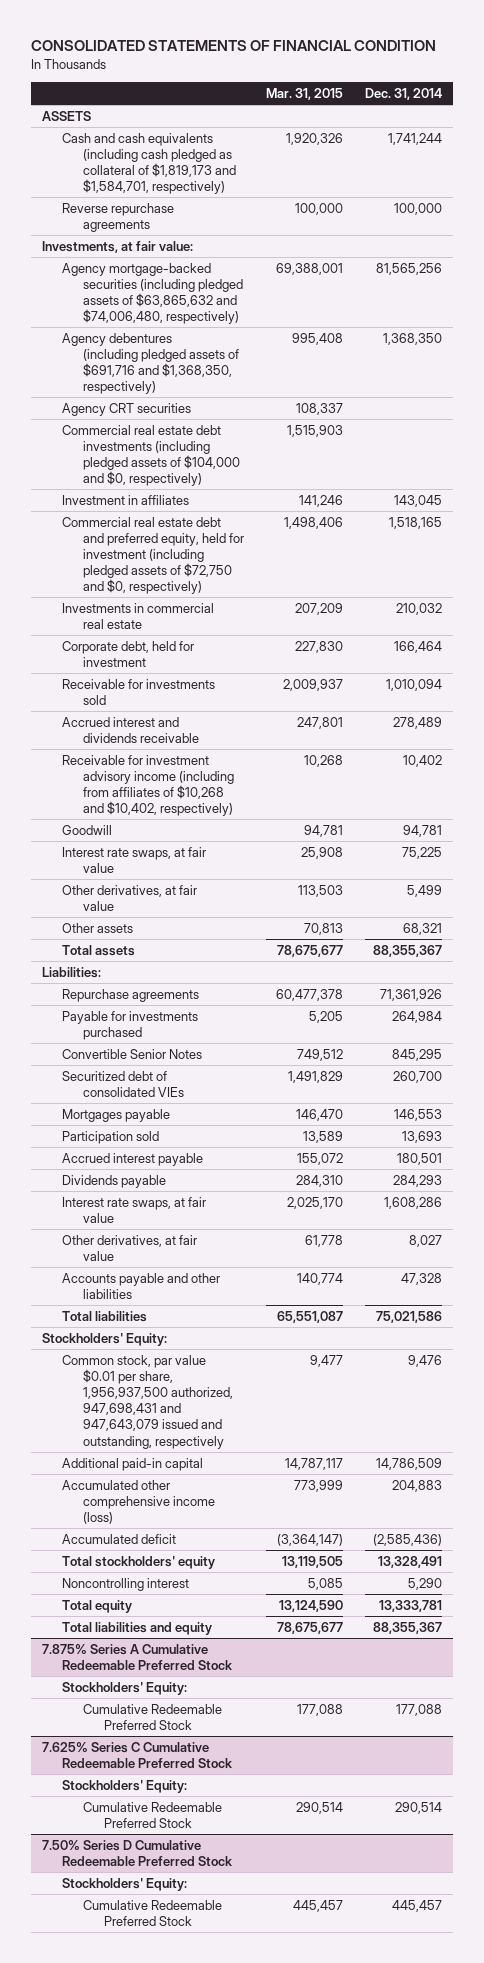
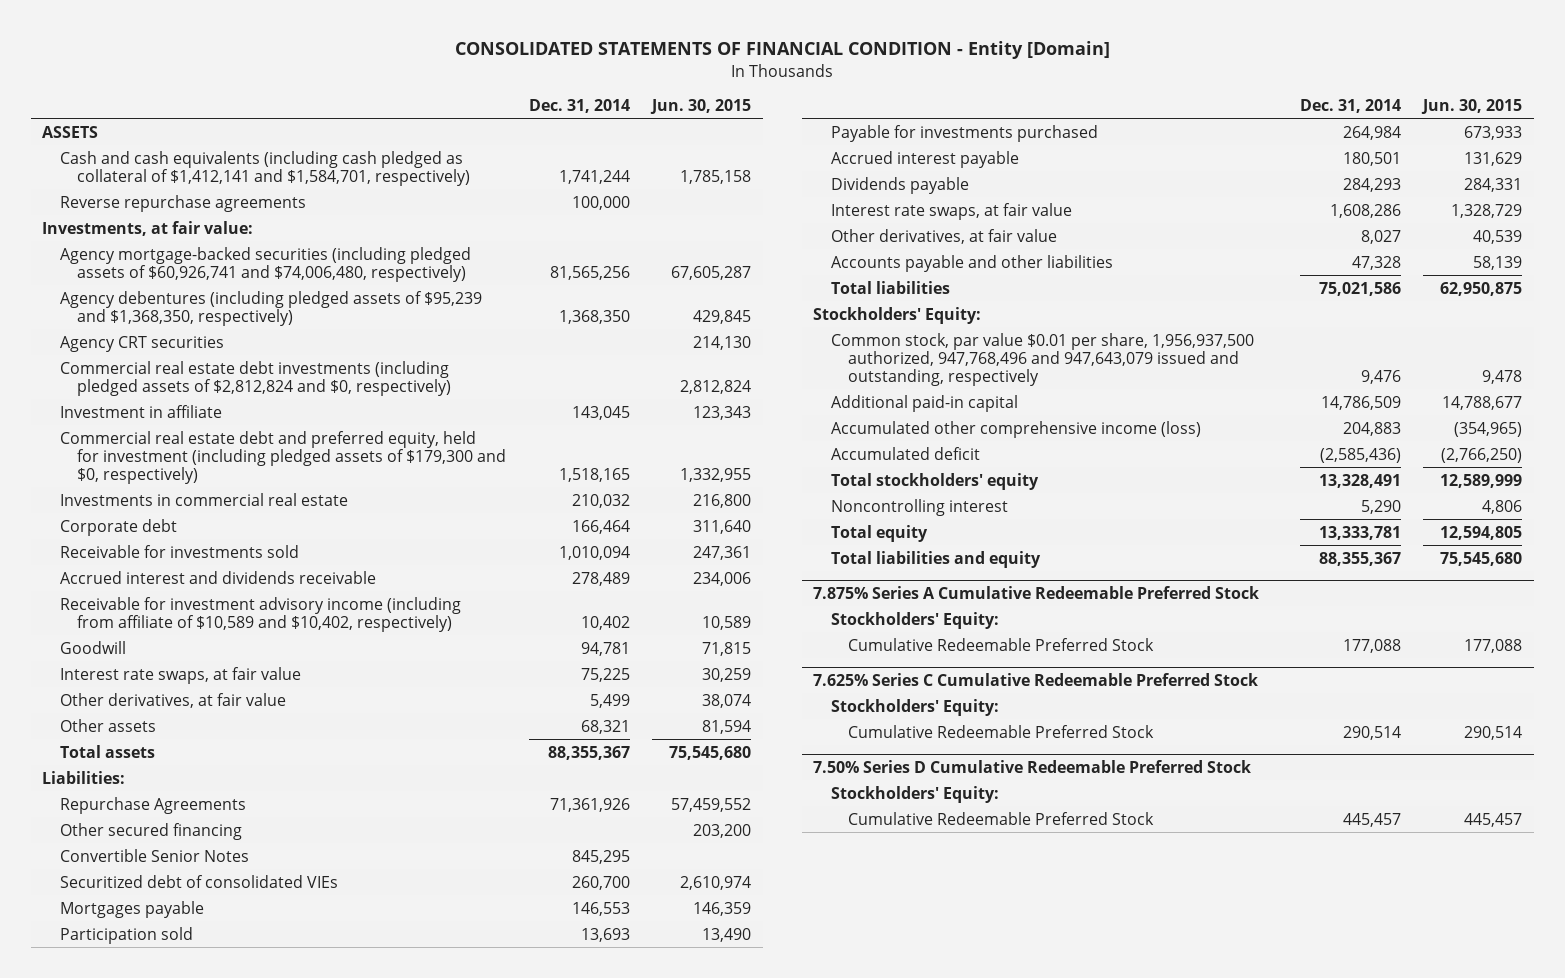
- CONSOLIDATED STATEMENTS OF FINANCIAL CONDITION
+ CONSOLIDATED STATEMENTS OF FINANCIAL CONDITION - Entity [Domain]
- | Mar. 31, 2015 | Dec. 31, 2014
+ | Dec. 31, 2014 | Jun. 30, 2015
- Cash and cash equivalents (including cash pledged as collateral of $1,819,173 and $1,584,701, respectively) | 1,920,326 | 1,741,244
+ Cash and cash equivalents (including cash pledged as collateral of $1,412,141 and $1,584,701, respectively) | 1,741,244 | 1,785,158
- Agency mortgage-backed securities (including pledged assets of $63,865,632 and $74,006,480, respectively) | 69,388,001 | 81,565,256
- Agency debentures (including pledged assets of $691,716 and $1,368,350, respectively) | 995,408 | 1,368,350
+ Agency mortgage-backed securities (including pledged assets of $60,926,741 and $74,006,480, respectively) | 81,565,256 | 67,605,287
+ Agency debentures (including pledged assets of $95,239 and $1,368,350, respectively) | 1,368,350 | 429,845
- Commercial real estate debt investments (including pledged assets of $104,000 and $0, respectively) | 1,515,903 |
- Investment in affiliates | 141,246 | 143,045
- Commercial real estate debt and preferred equity, held for investment (including pledged assets of $72,750 and $0, respectively) | 1,498,406 | 1,518,165
+ Commercial real estate debt investments (including pledged assets of $2,812,824 and $0, respectively) | | 2,812,824
+ Investment in affiliate | 143,045 | 123,343
+ Commercial real estate debt and preferred equity, held for investment (including pledged assets of $179,300 and $0, respectively) | 1,518,165 | 1,332,955
- Corporate debt, held for investment | 227,830 | 166,464
+ Corporate debt | 166,464 | 311,640
- Receivable for investment advisory income (including from affiliates of $10,268 and $10,402, respectively) | 10,268 | 10,402
+ Receivable for investment advisory income (including from affiliate of $10,589 and $10,402, respectively) | 10,402 | 10,589
- Repurchase agreements | 60,477,378 | 71,361,926
+ Repurchase Agreements | 71,361,926 | 57,459,552
+ Other secured financing | | 203,200
moved down: Payable for investments purchased | 264,984 | 673,933
- Common stock, par value $0.01 per share, 1,956,937,500 authorized, 947,698,431 and 947,643,079 issued and outstanding, respectively | 9,477 | 9,476
+ Common stock, par value $0.01 per share, 1,956,937,500 authorized, 947,768,496 and 947,643,079 issued and outstanding, respectively | 9,476 | 9,478

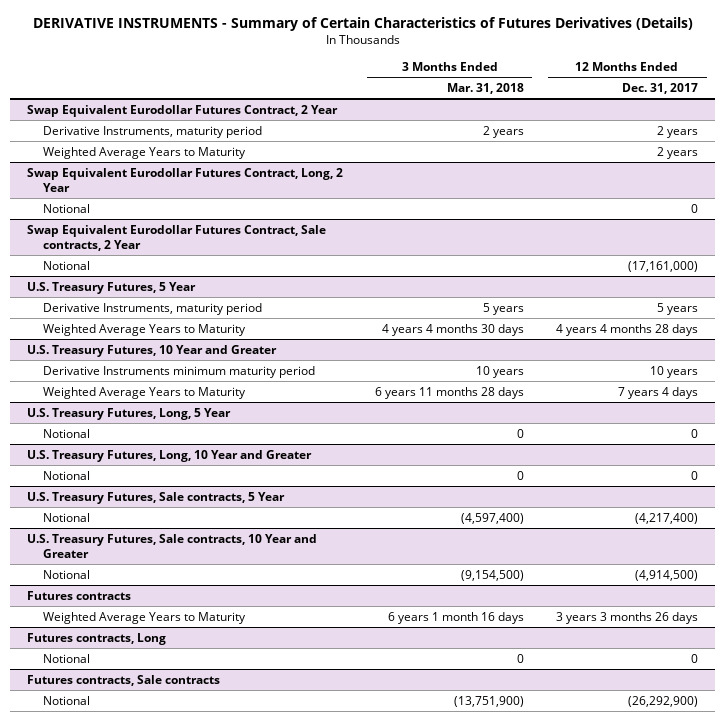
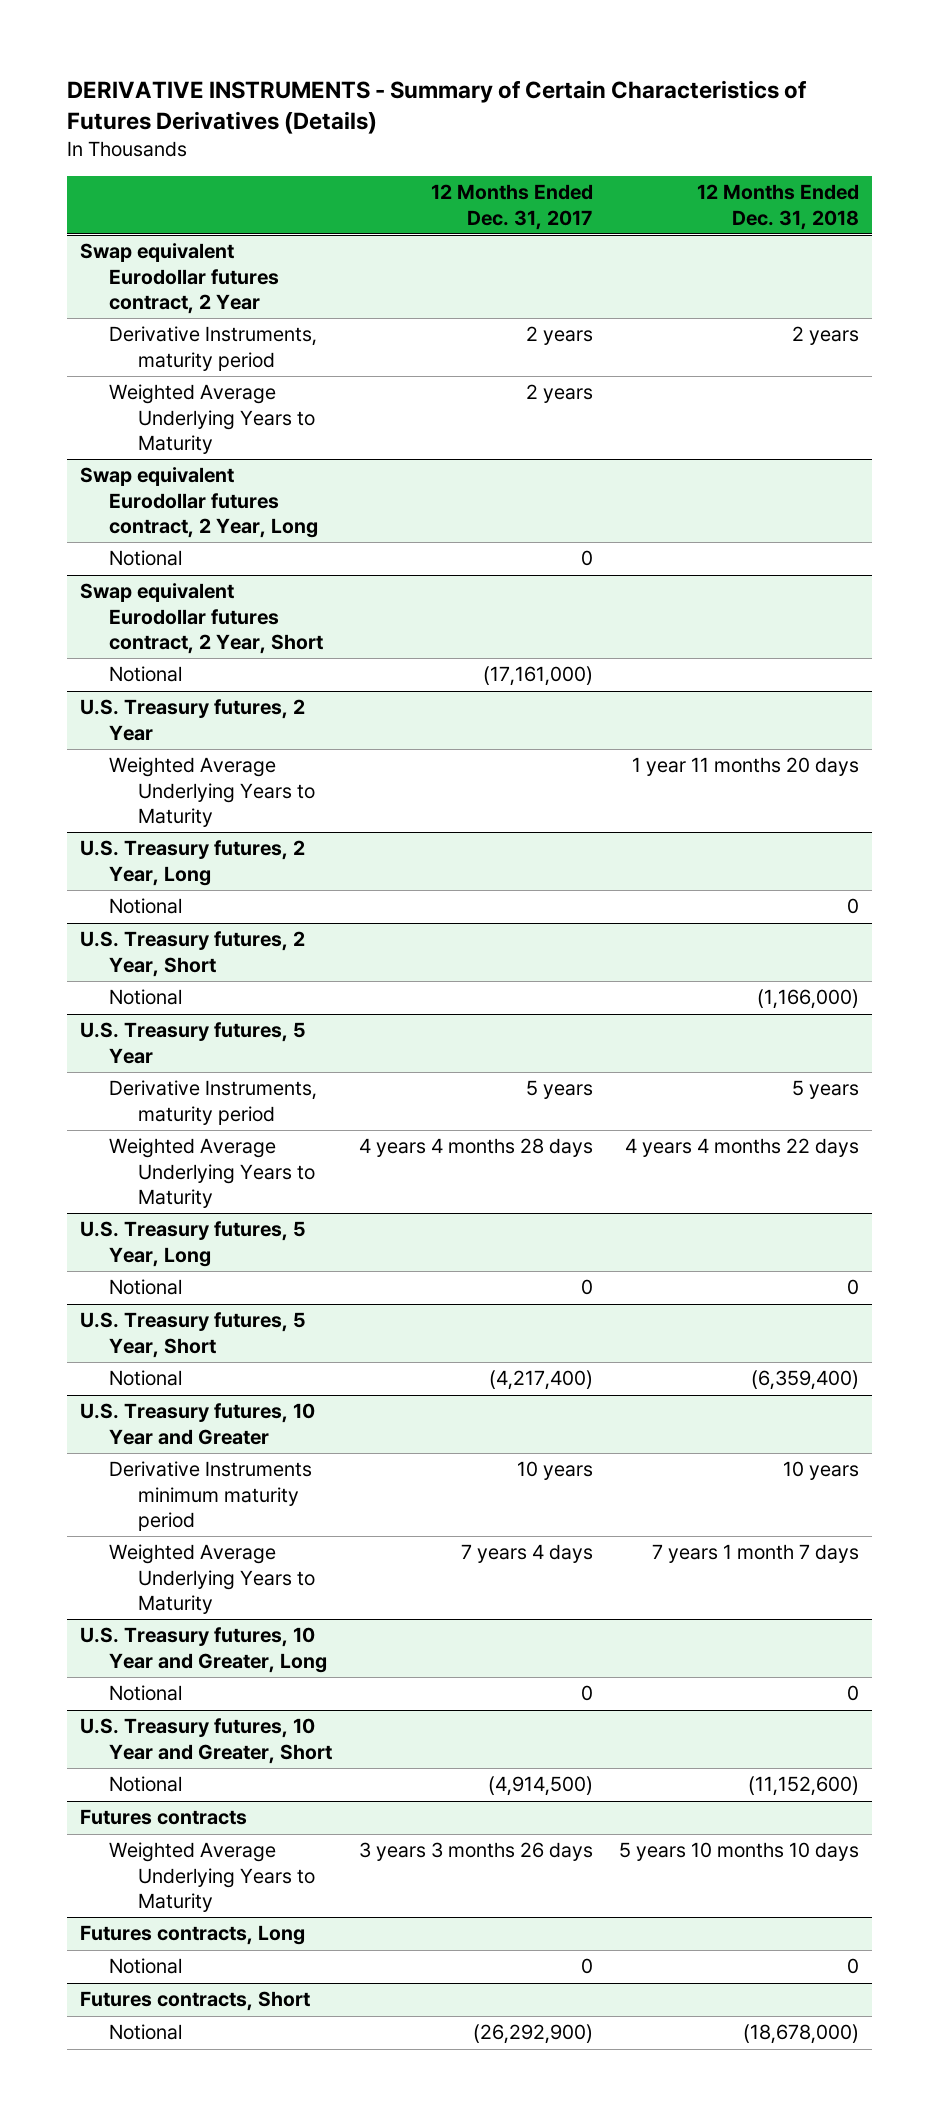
- | 3 Months Ended Mar. 31, 2018 | 12 Months Ended Dec. 31, 2017
+ | 12 Months Ended Dec. 31, 2017 | 12 Months Ended Dec. 31, 2018
- Swap Equivalent Eurodollar Futures Contract, 2 Year
+ Swap equivalent Eurodollar futures contract, 2 Year
- Weighted Average Years to Maturity | | 2 years
- Swap Equivalent Eurodollar Futures Contract, Long, 2 Year
+ Weighted Average Underlying Years to Maturity | 2 years |
+ Swap equivalent Eurodollar futures contract, 2 Year, Long
- Swap Equivalent Eurodollar Futures Contract, Sale contracts, 2 Year
+ Swap equivalent Eurodollar futures contract, 2 Year, Short
- U.S. Treasury Futures, 5 Year
+ U.S. Treasury futures, 2 Year
+ Weighted Average Underlying Years to Maturity | | 1 year 11 months 20 days
+ U.S. Treasury futures, 2 Year, Long
+ Notional | | 0
+ U.S. Treasury futures, 2 Year, Short
+ Notional | | (1,166,000)
+ U.S. Treasury futures, 5 Year
- Weighted Average Years to Maturity | 4 years 4 months 30 days | 4 years 4 months 28 days
- U.S. Treasury Futures, 10 Year and Greater
- Derivative Instruments minimum maturity period | 10 years | 10 years
- Weighted Average Years to Maturity | 6 years 11 months 28 days | 7 years 4 days
- U.S. Treasury Futures, Long, 5 Year
- Notional | 0 | 0
- U.S. Treasury Futures, Long, 10 Year and Greater
+ Weighted Average Underlying Years to Maturity | 4 years 4 months 28 days | 4 years 4 months 22 days
+ U.S. Treasury futures, 5 Year, Long
- U.S. Treasury Futures, Sale contracts, 5 Year
+ U.S. Treasury futures, 5 Year, Short
- U.S. Treasury Futures, Sale contracts, 10 Year and Greater
+ U.S. Treasury futures, 10 Year and Greater
+ Derivative Instruments minimum maturity period | 10 years | 10 years
+ Weighted Average Underlying Years to Maturity | 7 years 4 days | 7 years 1 month 7 days
+ U.S. Treasury futures, 10 Year and Greater, Long
+ Notional | 0 | 0
+ U.S. Treasury futures, 10 Year and Greater, Short
@ Futures contracts
- Weighted Average Years to Maturity | 6 years 1 month 16 days | 3 years 3 months 26 days
+ Weighted Average Underlying Years to Maturity | 3 years 3 months 26 days | 5 years 10 months 10 days
- Futures contracts, Sale contracts
+ Futures contracts, Short

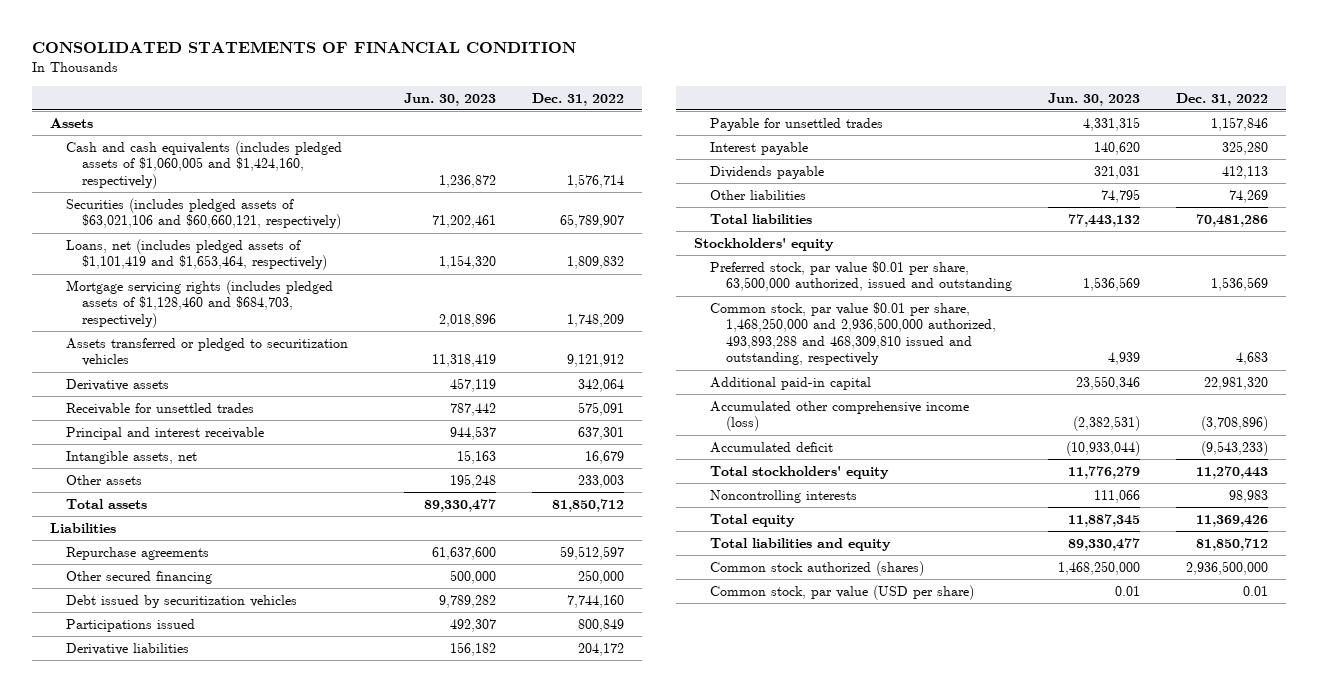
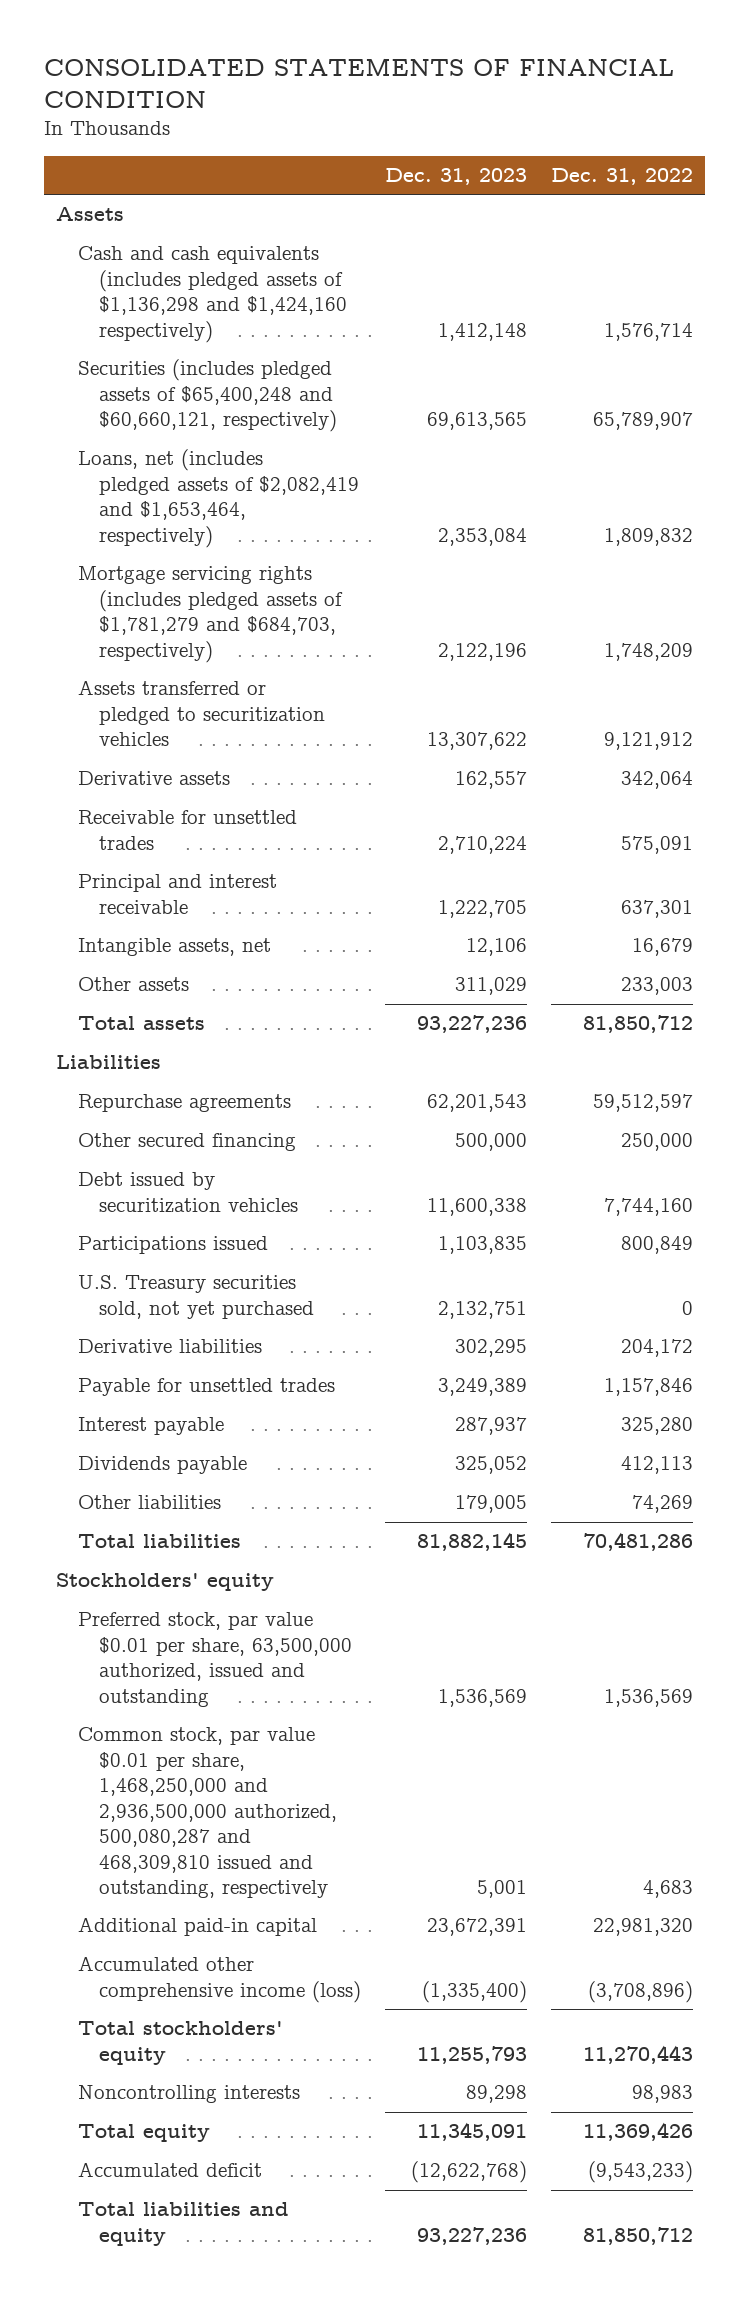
- | Jun. 30, 2023 | Dec. 31, 2022
+ | Dec. 31, 2023 | Dec. 31, 2022
- Cash and cash equivalents (includes pledged assets of $1,060,005 and $1,424,160, respectively) | 1,236,872 | 1,576,714
- Securities (includes pledged assets of $63,021,106 and $60,660,121, respectively) | 71,202,461 | 65,789,907
- Loans, net (includes pledged assets of $1,101,419 and $1,653,464, respectively) | 1,154,320 | 1,809,832
- Mortgage servicing rights (includes pledged assets of $1,128,460 and $684,703, respectively) | 2,018,896 | 1,748,209
+ Cash and cash equivalents (includes pledged assets of $1,136,298 and $1,424,160 respectively) | 1,412,148 | 1,576,714
+ Securities (includes pledged assets of $65,400,248 and $60,660,121, respectively) | 69,613,565 | 65,789,907
+ Loans, net (includes pledged assets of $2,082,419 and $1,653,464, respectively) | 2,353,084 | 1,809,832
+ Mortgage servicing rights (includes pledged assets of $1,781,279 and $684,703, respectively) | 2,122,196 | 1,748,209
+ U.S. Treasury securities sold, not yet purchased | 2,132,751 | 0
- Common stock, par value $0.01 per share, 1,468,250,000 and 2,936,500,000 authorized, 493,893,288 and 468,309,810 issued and outstanding, respectively | 4,939 | 4,683
+ Common stock, par value $0.01 per share, 1,468,250,000 and 2,936,500,000 authorized, 500,080,287 and 468,309,810 issued and outstanding, respectively | 5,001 | 4,683
moved down: Accumulated deficit | (12,622,768) | (9,543,233)
- Common stock authorized (shares) | 1,468,250,000 | 2,936,500,000
- Common stock, par value (USD per share) | 0.01 | 0.01

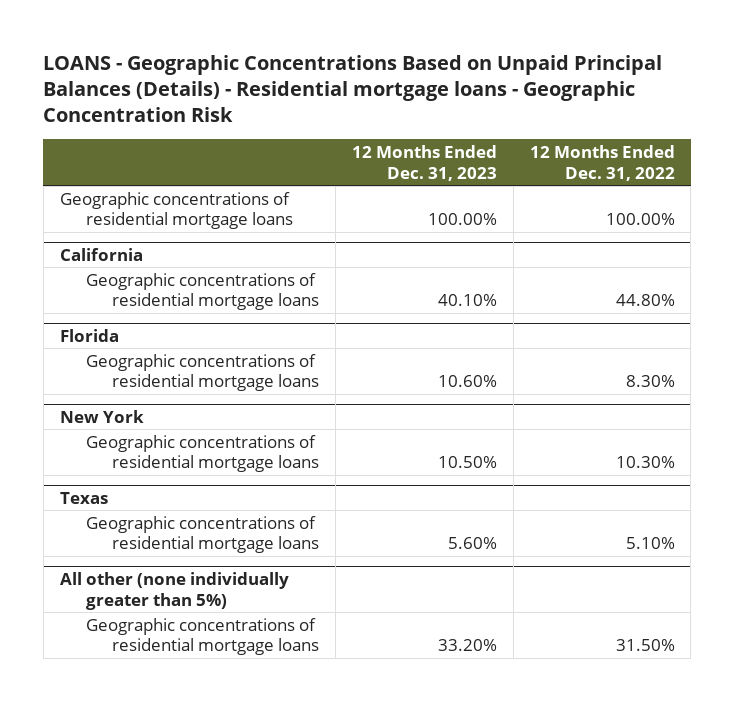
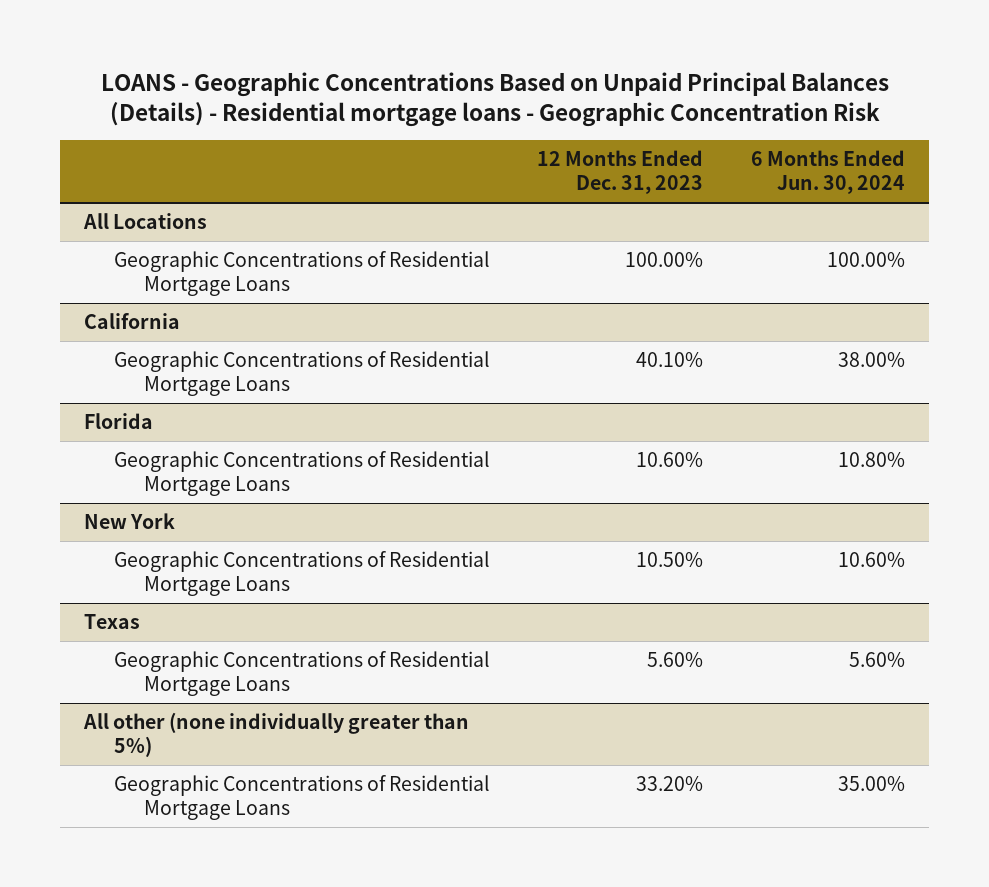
- | 12 Months Ended Dec. 31, 2023 | 12 Months Ended Dec. 31, 2022
+ | 12 Months Ended Dec. 31, 2023 | 6 Months Ended Jun. 30, 2024
- Geographic concentrations of residential mortgage loans | 100.00% | 100.00%
+ All Locations
+ Geographic Concentrations of Residential Mortgage Loans | 100.00% | 100.00%
@ California
- Geographic concentrations of residential mortgage loans | 40.10% | 44.80%
+ Geographic Concentrations of Residential Mortgage Loans | 40.10% | 38.00%
@ Florida
- Geographic concentrations of residential mortgage loans | 10.60% | 8.30%
+ Geographic Concentrations of Residential Mortgage Loans | 10.60% | 10.80%
@ New York
- Geographic concentrations of residential mortgage loans | 10.50% | 10.30%
+ Geographic Concentrations of Residential Mortgage Loans | 10.50% | 10.60%
@ Texas
- Geographic concentrations of residential mortgage loans | 5.60% | 5.10%
+ Geographic Concentrations of Residential Mortgage Loans | 5.60% | 5.60%
@ All other (none individually greater than 5%)
- Geographic concentrations of residential mortgage loans | 33.20% | 31.50%
+ Geographic Concentrations of Residential Mortgage Loans | 33.20% | 35.00%

